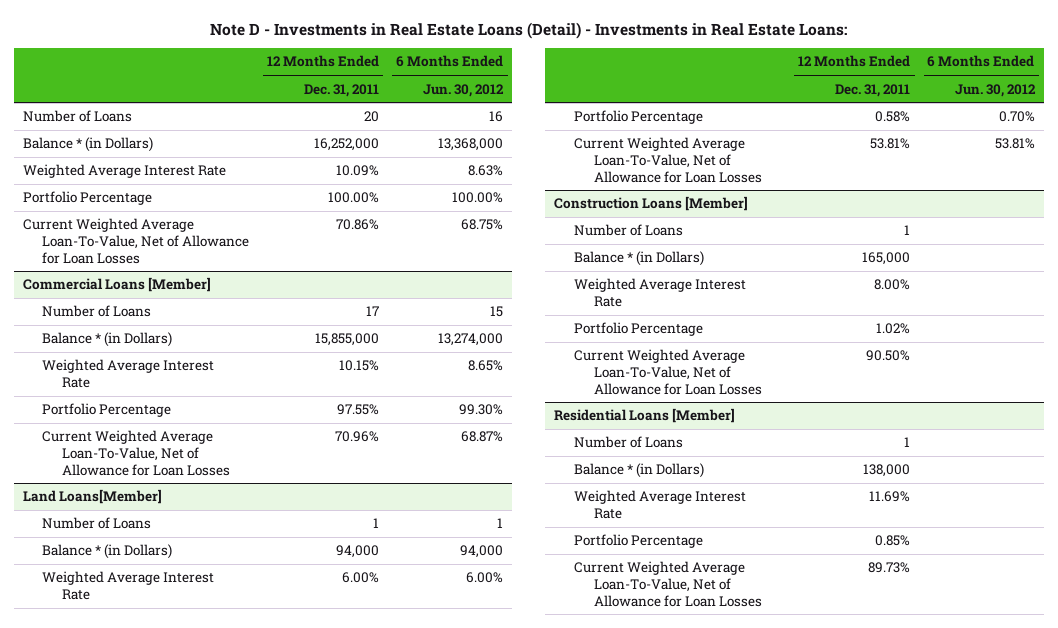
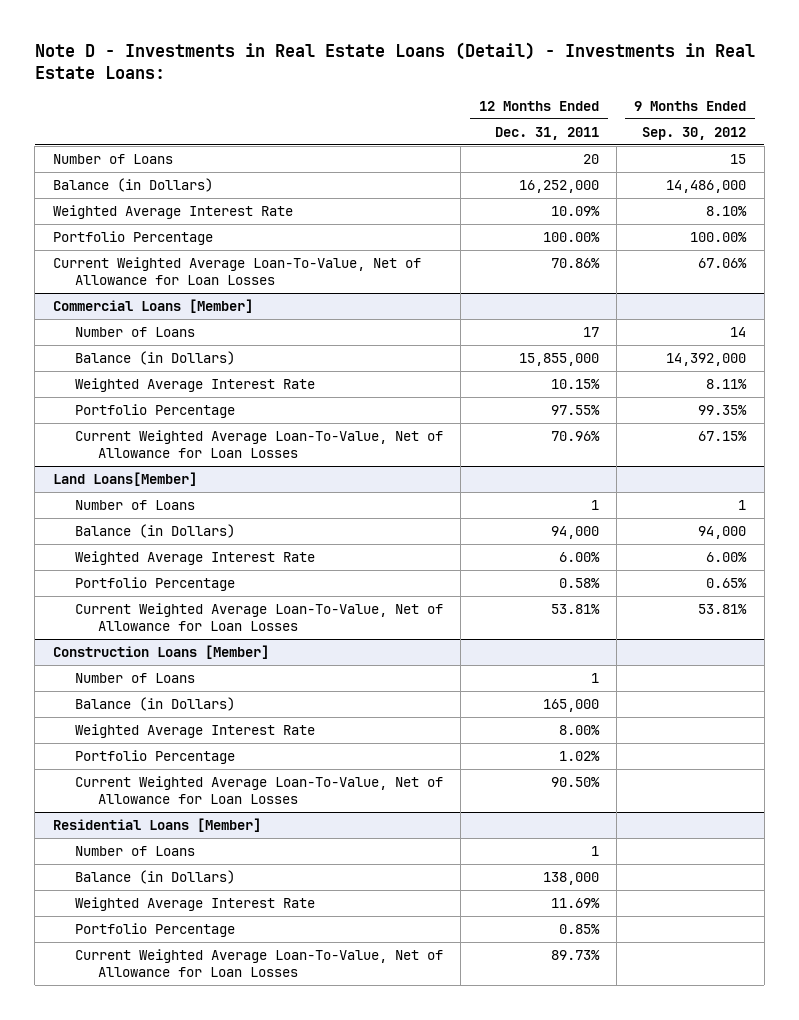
- | 12 Months Ended Dec. 31, 2011 | 6 Months Ended Jun. 30, 2012
+ | 12 Months Ended Dec. 31, 2011 | 9 Months Ended Sep. 30, 2012
- Balance * (in Dollars) | 16,252,000 | 13,368,000
+ Balance (in Dollars) | 16,252,000 | 14,486,000
@ Commercial Loans [Member]
- Balance * (in Dollars) | 15,855,000 | 13,274,000
+ Balance (in Dollars) | 15,855,000 | 14,392,000
@ Land Loans[Member]
- Balance * (in Dollars) | 94,000 | 94,000
+ Balance (in Dollars) | 94,000 | 94,000
@ Construction Loans [Member]
- Balance * (in Dollars) | 165,000 |
+ Balance (in Dollars) | 165,000 |
@ Residential Loans [Member]
- Balance * (in Dollars) | 138,000 |
+ Balance (in Dollars) | 138,000 |

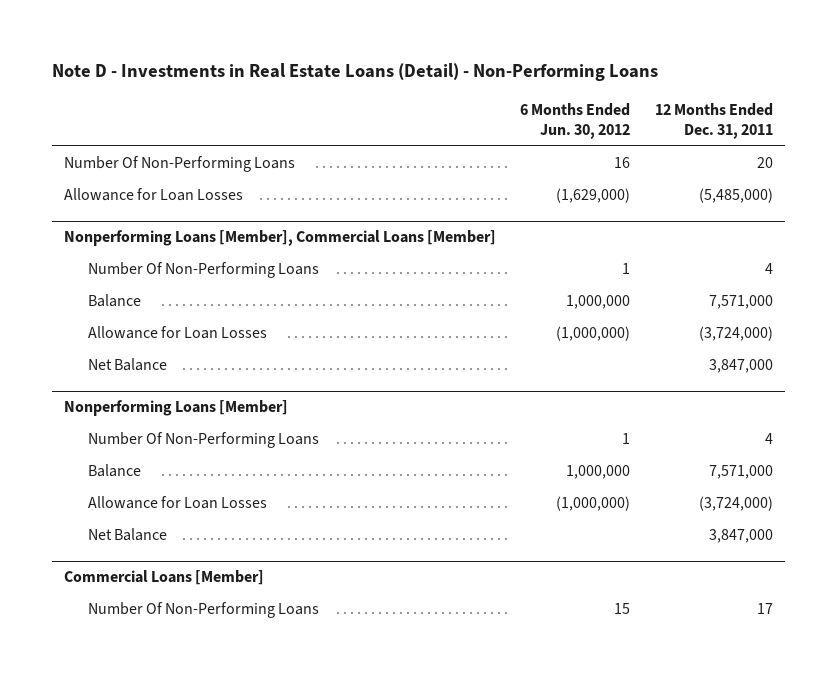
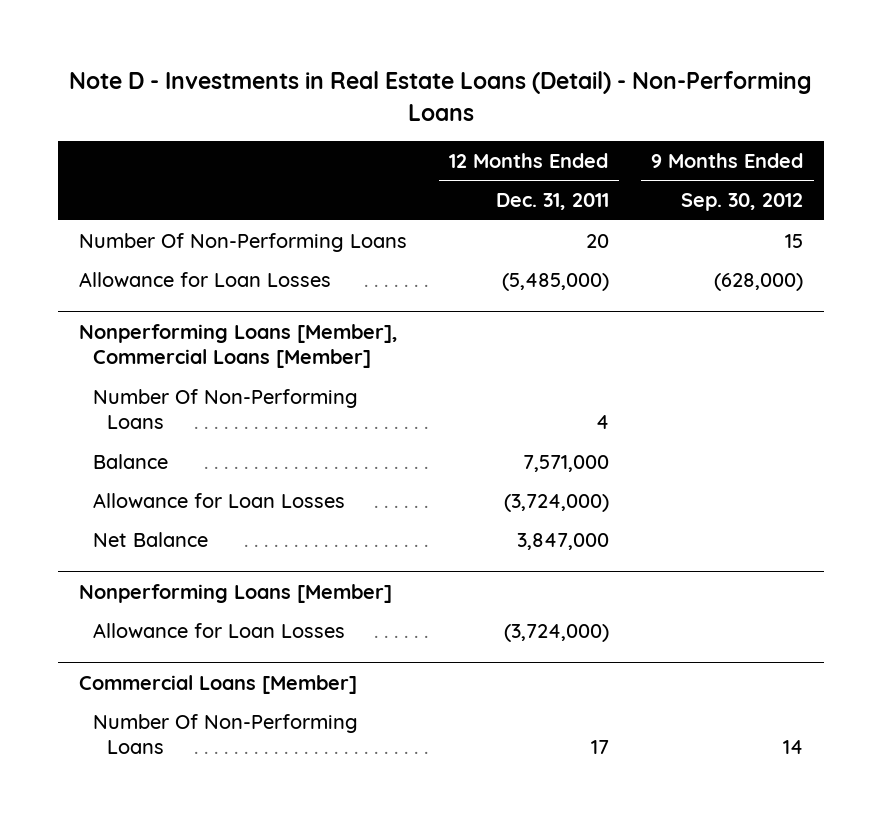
- | 6 Months Ended Jun. 30, 2012 | 12 Months Ended Dec. 31, 2011
+ | 12 Months Ended Dec. 31, 2011 | 9 Months Ended Sep. 30, 2012
@ Nonperforming Loans [Member]
- Number Of Non-Performing Loans | 1 | 4
- Balance | 1,000,000 | 7,571,000
- Net Balance | | 3,847,000

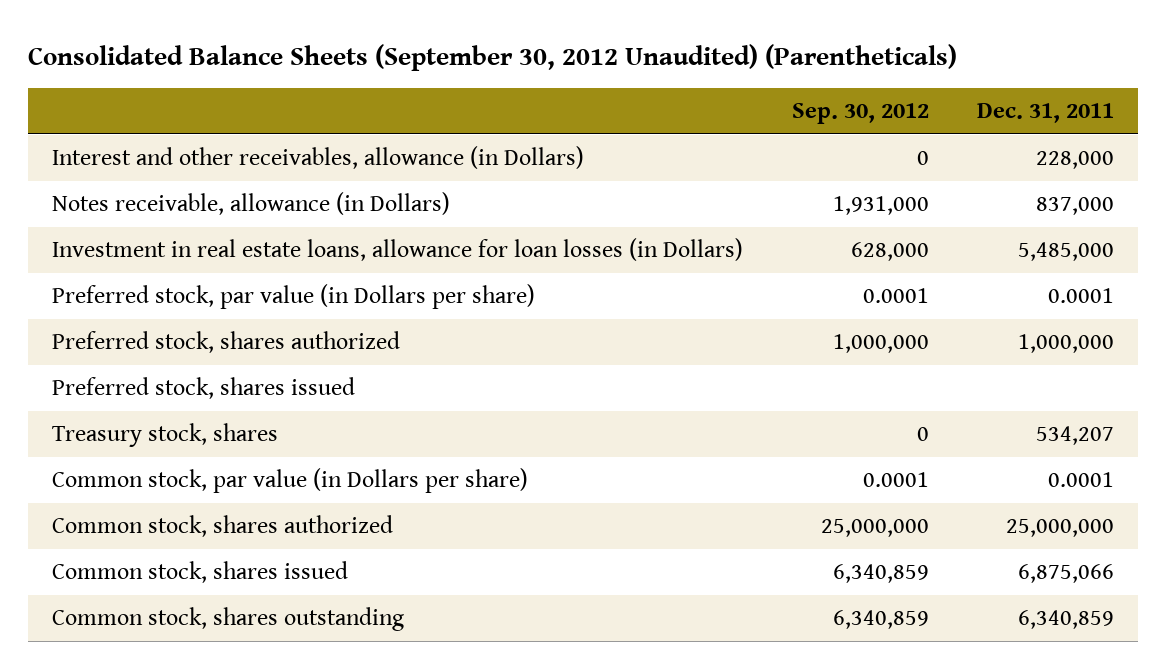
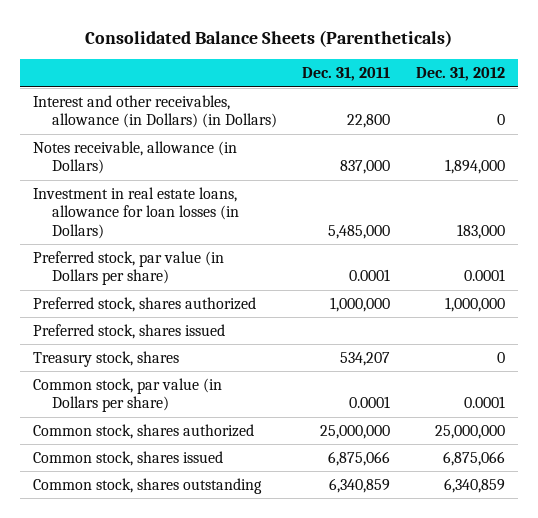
- Consolidated Balance Sheets (September 30, 2012 Unaudited) (Parentheticals)
+ Consolidated Balance Sheets (Parentheticals)
- | Sep. 30, 2012 | Dec. 31, 2011
+ | Dec. 31, 2011 | Dec. 31, 2012
- Interest and other receivables, allowance (in Dollars) | 0 | 228,000
+ Interest and other receivables, allowance (in Dollars) (in Dollars) | 22,800 | 0

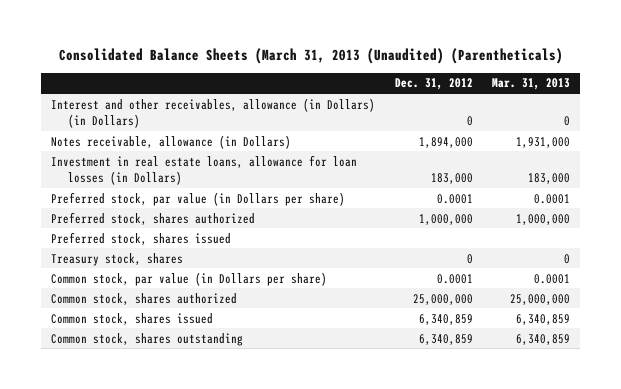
- Consolidated Balance Sheets (Parentheticals)
+ Consolidated Balance Sheets (March 31, 2013 (Unaudited) (Parentheticals)
- | Dec. 31, 2011 | Dec. 31, 2012
+ | Dec. 31, 2012 | Mar. 31, 2013
- Common stock, shares issued | 6,875,066 | 6,875,066
+ Common stock, shares issued | 6,340,859 | 6,340,859

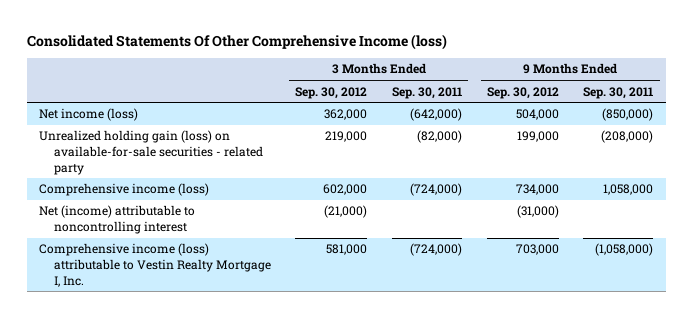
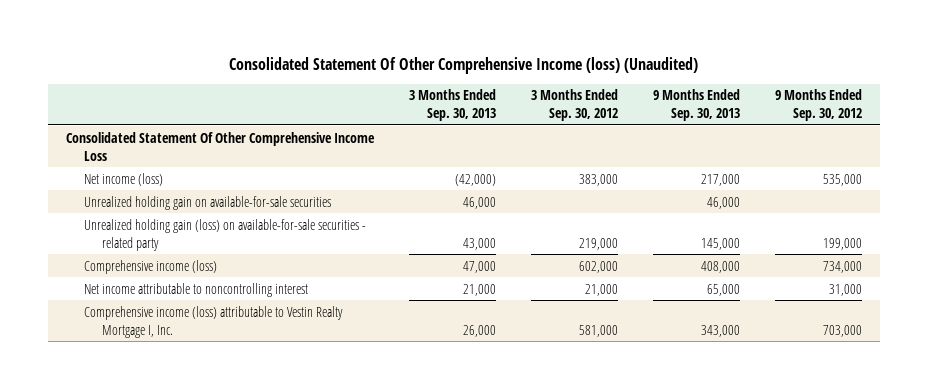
- Consolidated Statements Of Other Comprehensive Income (loss)
+ Consolidated Statement Of Other Comprehensive Income (loss) (Unaudited)
- | 3 Months Ended Sep. 30, 2012 | 3 Months Ended Sep. 30, 2011 | 9 Months Ended Sep. 30, 2012 | 9 Months Ended Sep. 30, 2011
+ | 3 Months Ended Sep. 30, 2013 | 3 Months Ended Sep. 30, 2012 | 9 Months Ended Sep. 30, 2013 | 9 Months Ended Sep. 30, 2012
- Net income (loss) | 362,000 | (642,000) | 504,000 | (850,000)
+ Consolidated Statement Of Other Comprehensive Income Loss
+ Net income (loss) | (42,000) | 383,000 | 217,000 | 535,000
+ Unrealized holding gain on available-for-sale securities | 46,000 | | 46,000 |
- Net (income) attributable to noncontrolling interest | (21,000) | | (31,000) |
+ Net income attributable to noncontrolling interest | 21,000 | 21,000 | 65,000 | 31,000

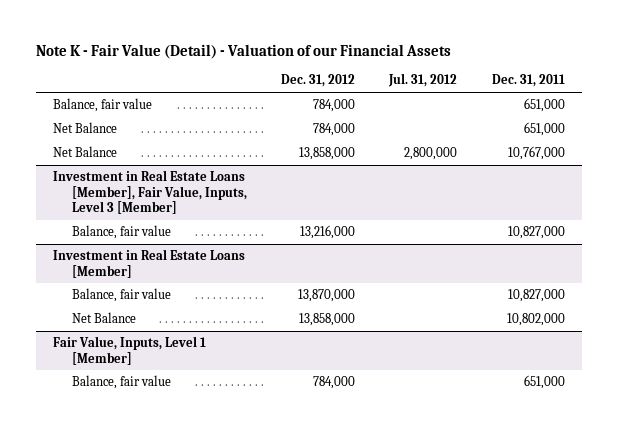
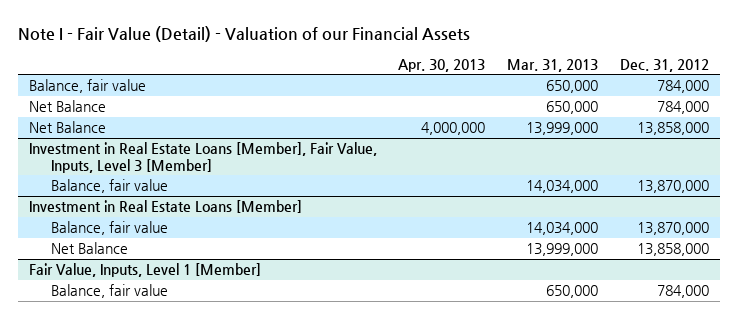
- Note K - Fair Value (Detail) - Valuation of our Financial Assets
+ Note I - Fair Value (Detail) - Valuation of our Financial Assets
- | Dec. 31, 2012 | Jul. 31, 2012 | Dec. 31, 2011
+ | Apr. 30, 2013 | Mar. 31, 2013 | Dec. 31, 2012
@ Investment in Real Estate Loans [Member], Fair Value, Inputs, Level 3 [Member]
- Balance, fair value | 13,216,000 | | 10,827,000
+ Balance, fair value | | 14,034,000 | 13,870,000

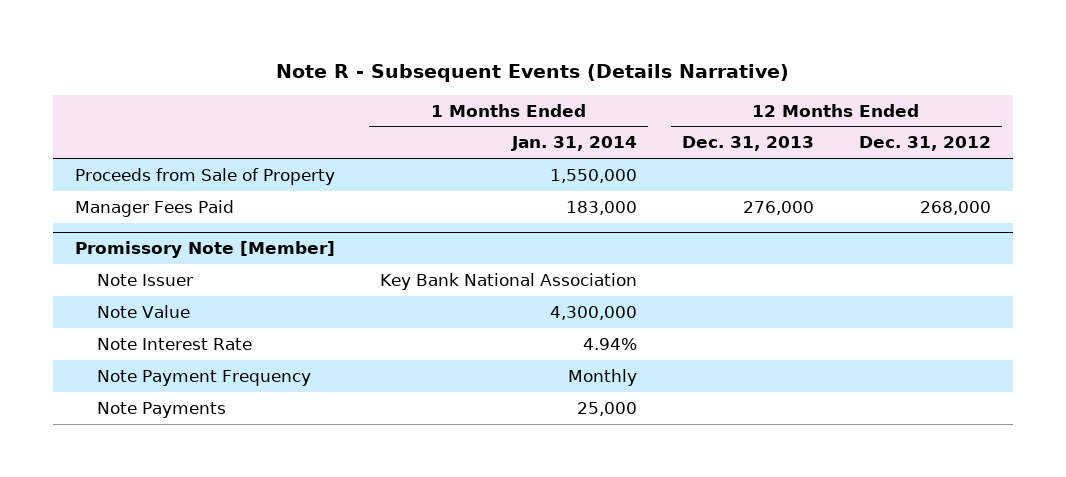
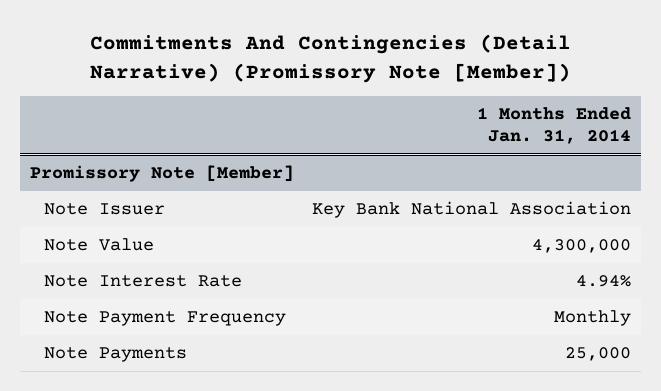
- Note R - Subsequent Events (Details Narrative)
+ Commitments And Contingencies (Detail Narrative) (Promissory Note [Member])
- | 1 Months Ended Jan. 31, 2014 | 12 Months Ended Dec. 31, 2013 | 12 Months Ended Dec. 31, 2012
+ | 1 Months Ended Jan. 31, 2014
- Proceeds from Sale of Property | 1,550,000 | |
- Manager Fees Paid | 183,000 | 276,000 | 268,000

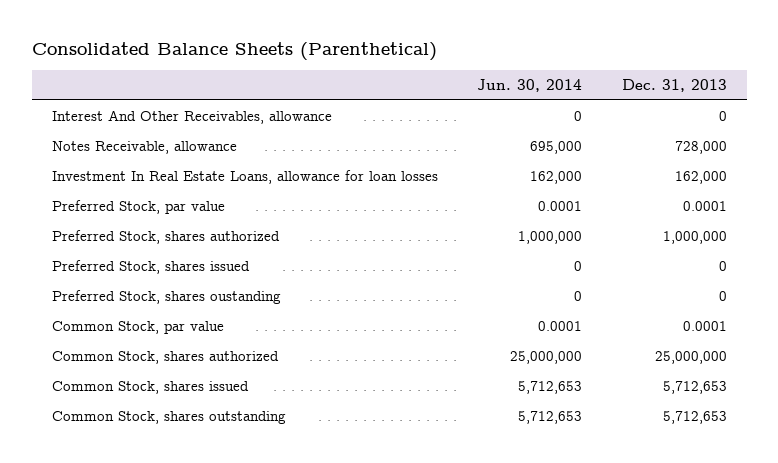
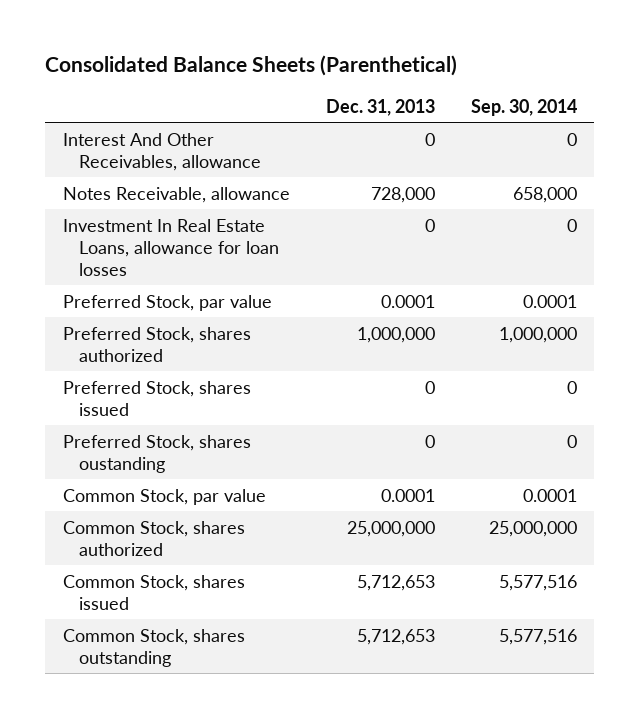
- | Jun. 30, 2014 | Dec. 31, 2013
+ | Dec. 31, 2013 | Sep. 30, 2014
- Investment In Real Estate Loans, allowance for loan losses | 162,000 | 162,000
+ Investment In Real Estate Loans, allowance for loan losses | 0 | 0

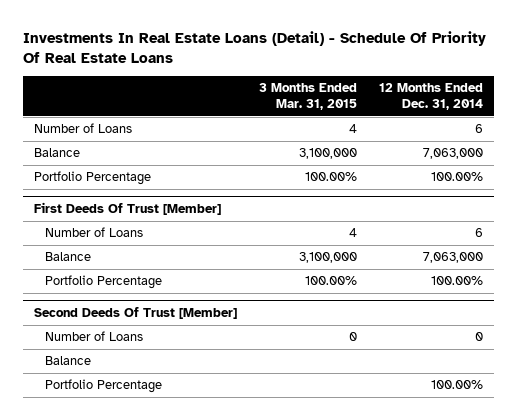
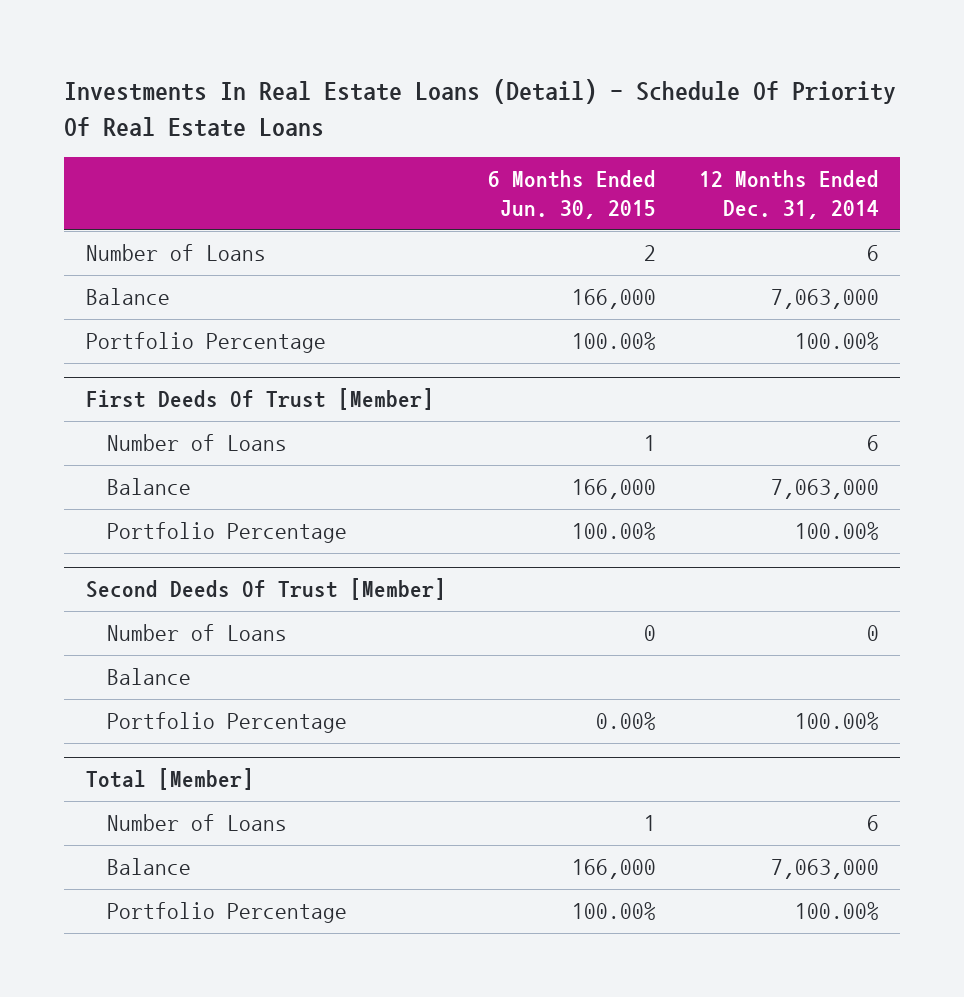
- | 3 Months Ended Mar. 31, 2015 | 12 Months Ended Dec. 31, 2014
+ | 6 Months Ended Jun. 30, 2015 | 12 Months Ended Dec. 31, 2014
+ Total [Member]
+ Number of Loans | 1 | 6
+ Balance | 166,000 | 7,063,000
+ Portfolio Percentage | 100.00% | 100.00%

